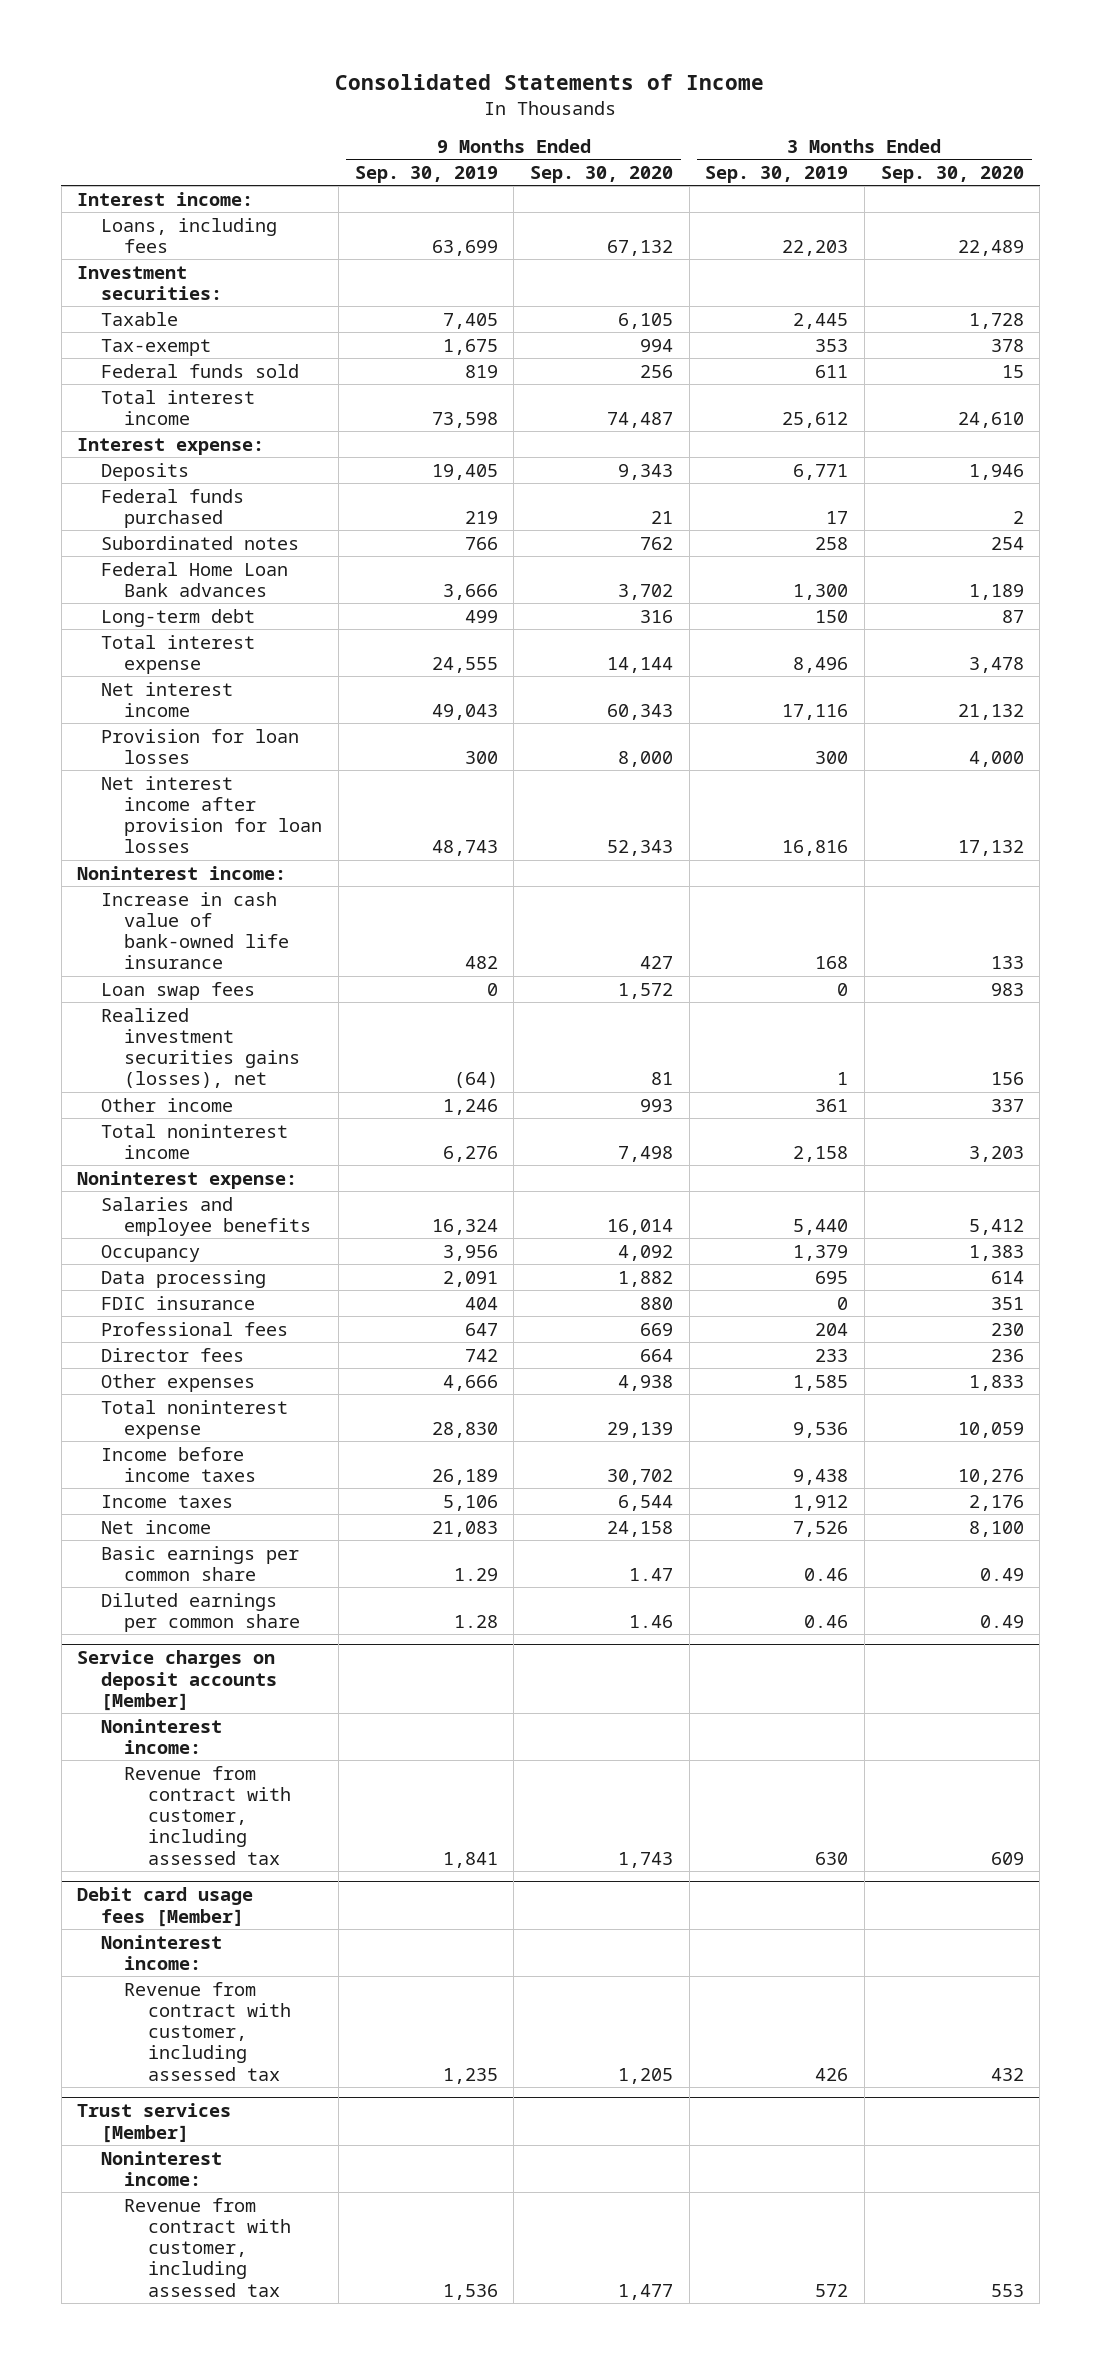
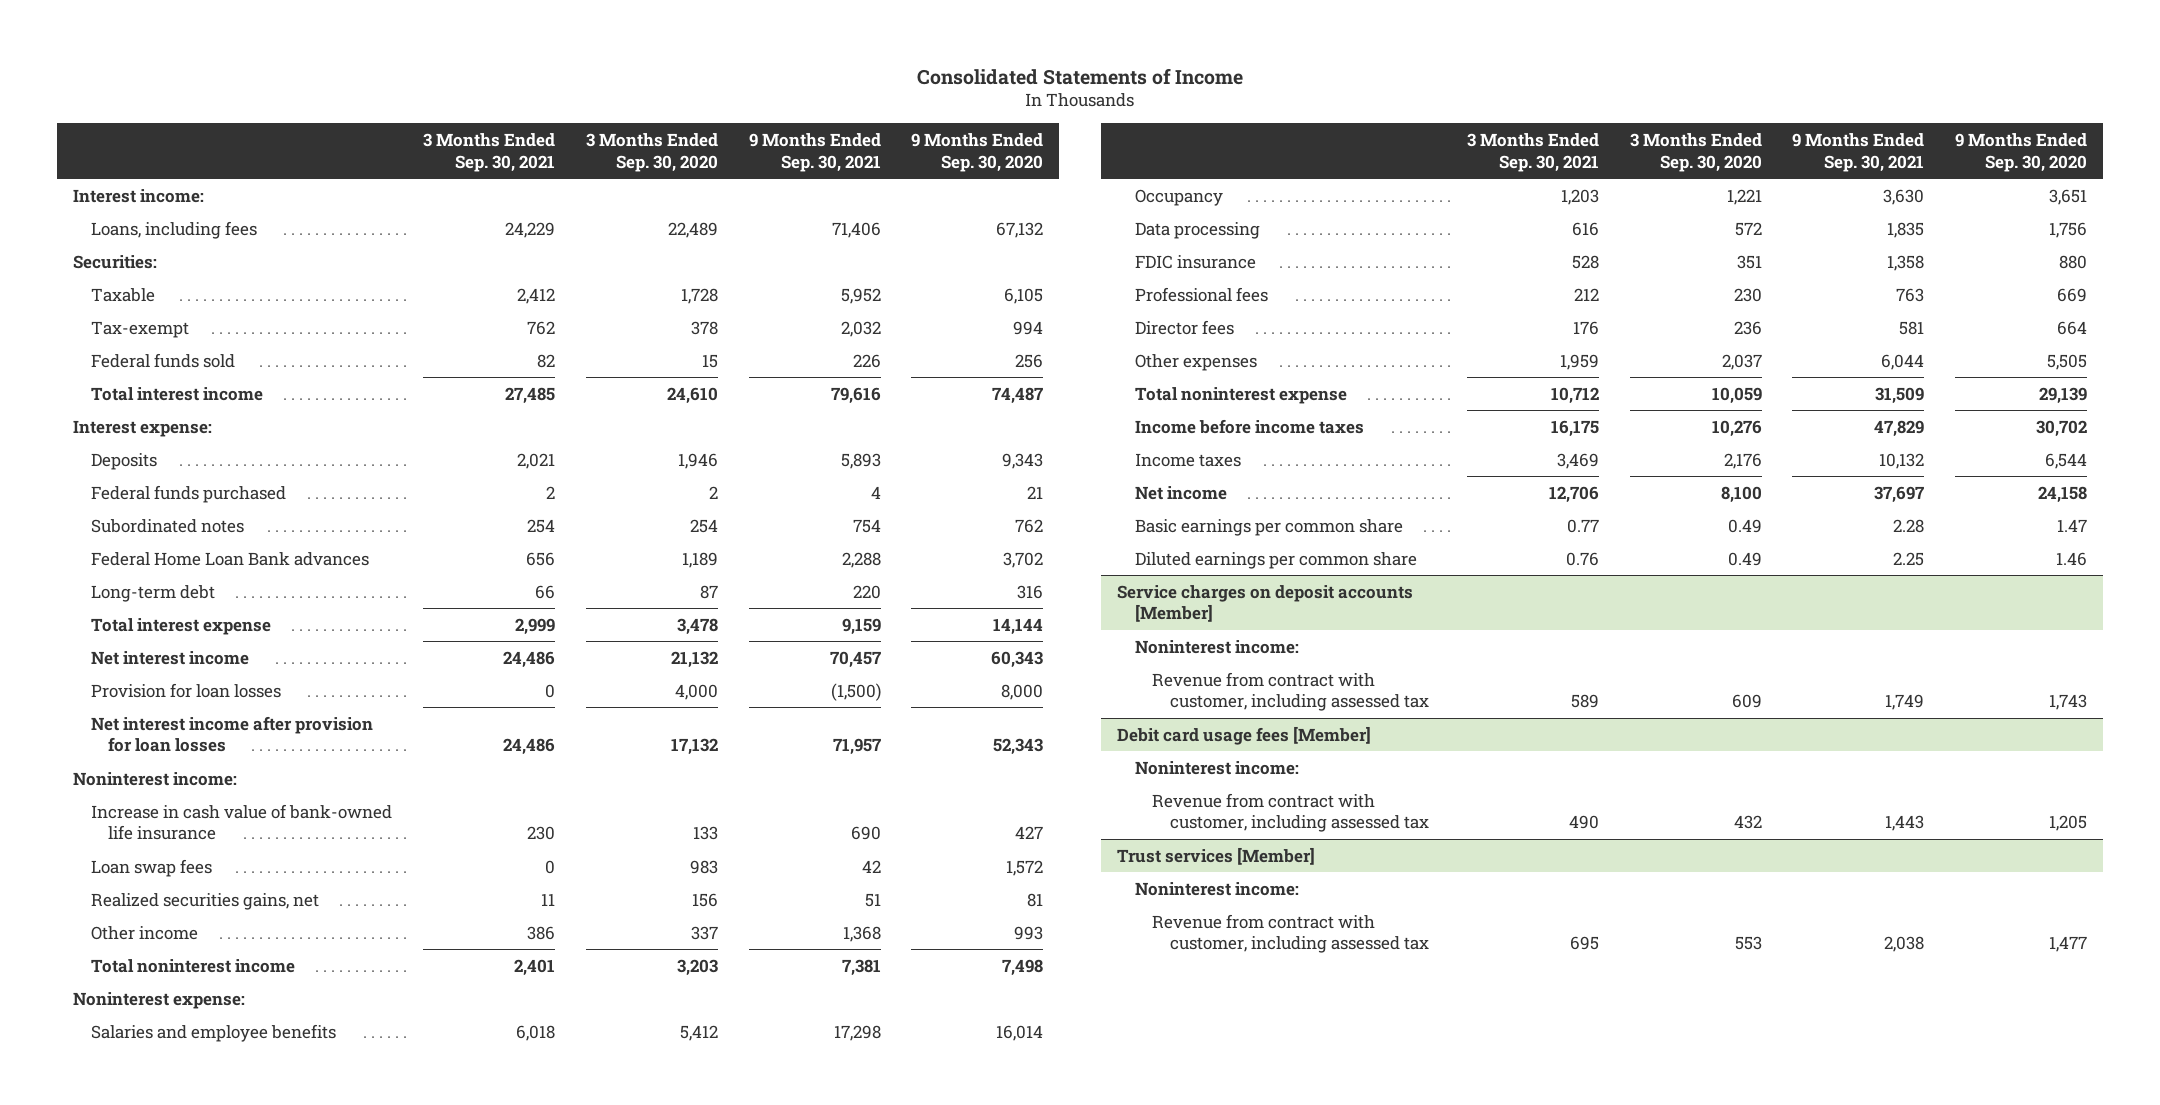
- | 9 Months Ended Sep. 30, 2019 | 9 Months Ended Sep. 30, 2020 | 3 Months Ended Sep. 30, 2019 | 3 Months Ended Sep. 30, 2020
+ | 3 Months Ended Sep. 30, 2021 | 3 Months Ended Sep. 30, 2020 | 9 Months Ended Sep. 30, 2021 | 9 Months Ended Sep. 30, 2020
- Investment securities:
+ Securities:
- Realized investment securities gains (losses), net | (64) | 81 | 1 | 156
+ Realized securities gains, net | 11 | 156 | 51 | 81
- Occupancy | 3,956 | 4,092 | 1,379 | 1,383
- Data processing | 2,091 | 1,882 | 695 | 614
+ Occupancy | 1,203 | 1,221 | 3,630 | 3,651
+ Data processing | 616 | 572 | 1,835 | 1,756
- Other expenses | 4,666 | 4,938 | 1,585 | 1,833
+ Other expenses | 1,959 | 2,037 | 6,044 | 5,505

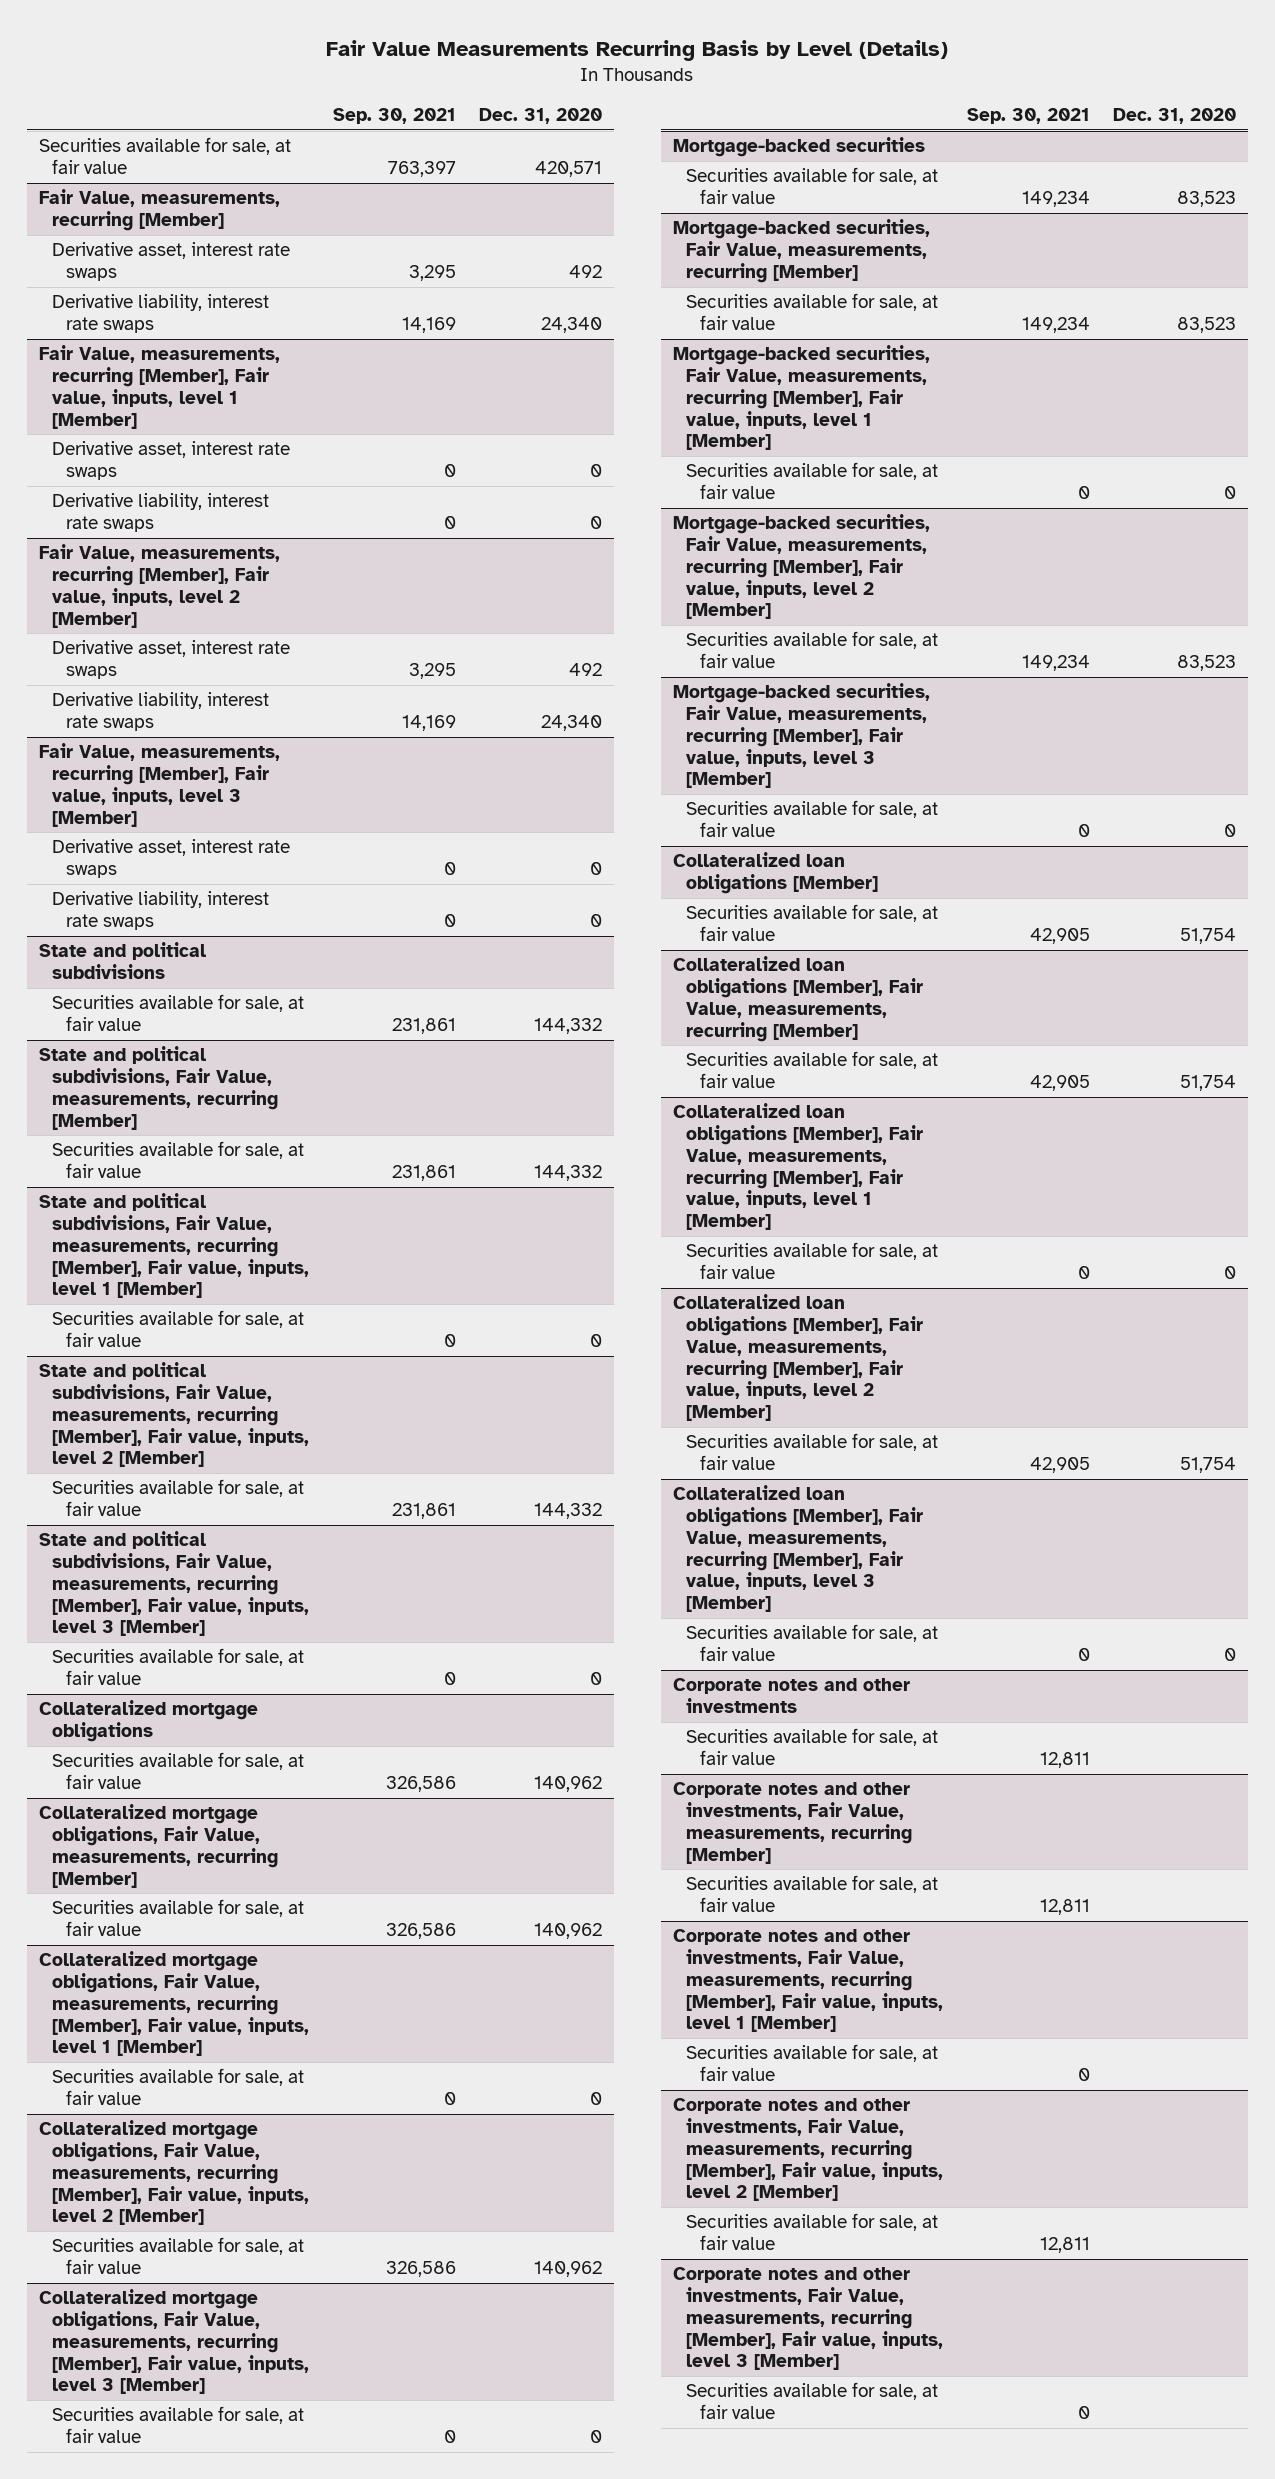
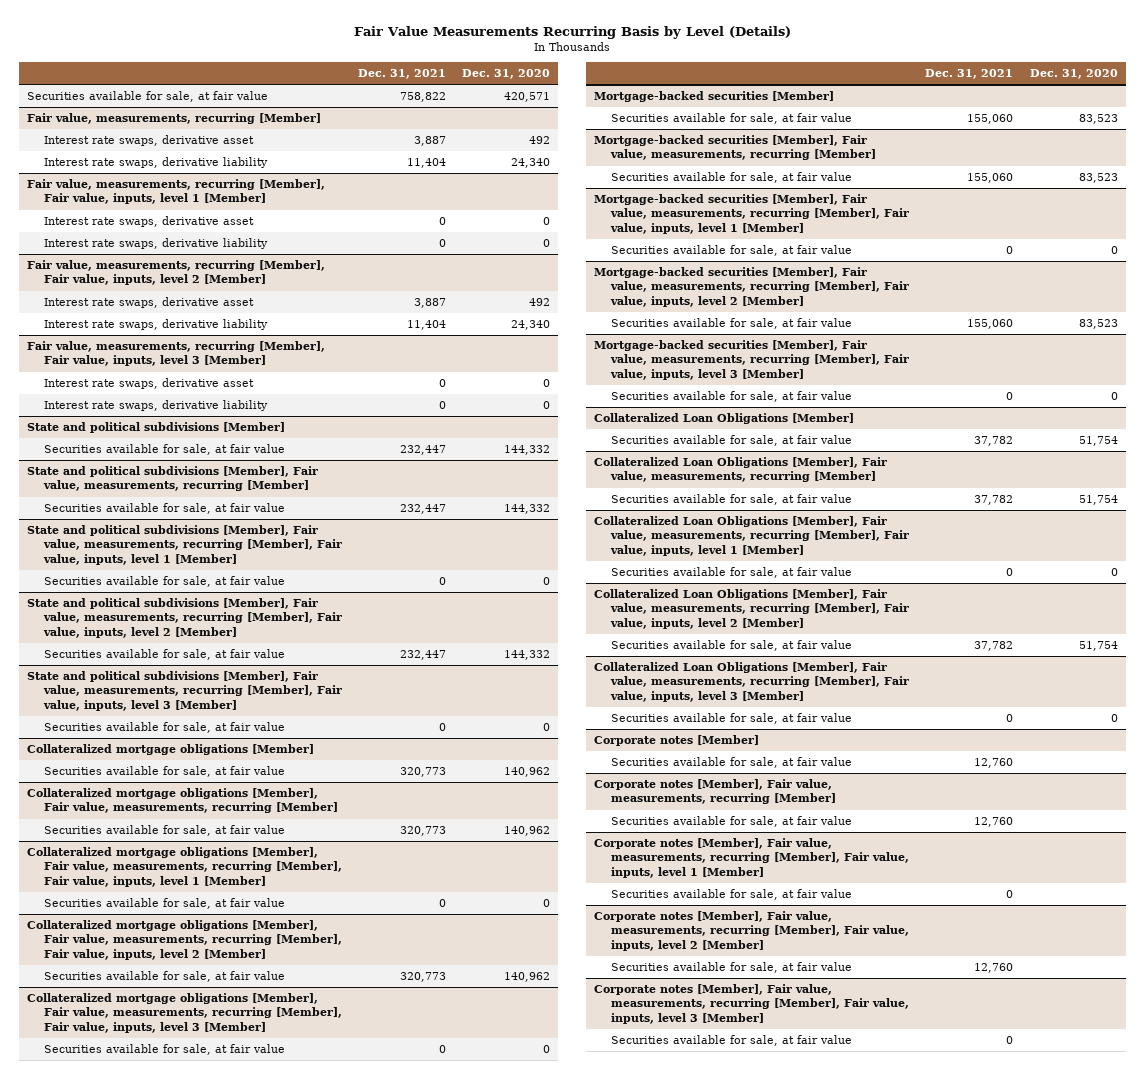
- | Sep. 30, 2021 | Dec. 31, 2020
+ | Dec. 31, 2021 | Dec. 31, 2020
- Fair Value, measurements, recurring [Member]
- Derivative asset, interest rate swaps | 3,295 | 492
- Derivative liability, interest rate swaps | 14,169 | 24,340
- Fair Value, measurements, recurring [Member], Fair value, inputs, level 1 [Member]
- Derivative asset, interest rate swaps | 0 | 0
- Derivative liability, interest rate swaps | 0 | 0
- Fair Value, measurements, recurring [Member], Fair value, inputs, level 2 [Member]
- Derivative asset, interest rate swaps | 3,295 | 492
- Derivative liability, interest rate swaps | 14,169 | 24,340
- Fair Value, measurements, recurring [Member], Fair value, inputs, level 3 [Member]
- Derivative asset, interest rate swaps | 0 | 0
- Derivative liability, interest rate swaps | 0 | 0
- State and political subdivisions
+ Fair value, measurements, recurring [Member]
+ Interest rate swaps, derivative asset | 3,887 | 492
+ Interest rate swaps, derivative liability | 11,404 | 24,340
+ Fair value, measurements, recurring [Member], Fair value, inputs, level 1 [Member]
+ Interest rate swaps, derivative asset | 0 | 0
+ Interest rate swaps, derivative liability | 0 | 0
+ Fair value, measurements, recurring [Member], Fair value, inputs, level 2 [Member]
+ Interest rate swaps, derivative asset | 3,887 | 492
+ Interest rate swaps, derivative liability | 11,404 | 24,340
+ Fair value, measurements, recurring [Member], Fair value, inputs, level 3 [Member]
+ Interest rate swaps, derivative asset | 0 | 0
+ Interest rate swaps, derivative liability | 0 | 0
+ State and political subdivisions [Member]
- State and political subdivisions, Fair Value, measurements, recurring [Member]
+ State and political subdivisions [Member], Fair value, measurements, recurring [Member]
- State and political subdivisions, Fair Value, measurements, recurring [Member], Fair value, inputs, level 1 [Member]
+ State and political subdivisions [Member], Fair value, measurements, recurring [Member], Fair value, inputs, level 1 [Member]
- State and political subdivisions, Fair Value, measurements, recurring [Member], Fair value, inputs, level 2 [Member]
+ State and political subdivisions [Member], Fair value, measurements, recurring [Member], Fair value, inputs, level 2 [Member]
- State and political subdivisions, Fair Value, measurements, recurring [Member], Fair value, inputs, level 3 [Member]
+ State and political subdivisions [Member], Fair value, measurements, recurring [Member], Fair value, inputs, level 3 [Member]
- Collateralized mortgage obligations
+ Collateralized mortgage obligations [Member]
- Collateralized mortgage obligations, Fair Value, measurements, recurring [Member]
+ Collateralized mortgage obligations [Member], Fair value, measurements, recurring [Member]
- Collateralized mortgage obligations, Fair Value, measurements, recurring [Member], Fair value, inputs, level 1 [Member]
+ Collateralized mortgage obligations [Member], Fair value, measurements, recurring [Member], Fair value, inputs, level 1 [Member]
- Collateralized mortgage obligations, Fair Value, measurements, recurring [Member], Fair value, inputs, level 2 [Member]
+ Collateralized mortgage obligations [Member], Fair value, measurements, recurring [Member], Fair value, inputs, level 2 [Member]
- Collateralized mortgage obligations, Fair Value, measurements, recurring [Member], Fair value, inputs, level 3 [Member]
+ Collateralized mortgage obligations [Member], Fair value, measurements, recurring [Member], Fair value, inputs, level 3 [Member]
- Mortgage-backed securities
+ Mortgage-backed securities [Member]
- Mortgage-backed securities, Fair Value, measurements, recurring [Member]
+ Mortgage-backed securities [Member], Fair value, measurements, recurring [Member]
- Mortgage-backed securities, Fair Value, measurements, recurring [Member], Fair value, inputs, level 1 [Member]
+ Mortgage-backed securities [Member], Fair value, measurements, recurring [Member], Fair value, inputs, level 1 [Member]
- Mortgage-backed securities, Fair Value, measurements, recurring [Member], Fair value, inputs, level 2 [Member]
+ Mortgage-backed securities [Member], Fair value, measurements, recurring [Member], Fair value, inputs, level 2 [Member]
- Mortgage-backed securities, Fair Value, measurements, recurring [Member], Fair value, inputs, level 3 [Member]
+ Mortgage-backed securities [Member], Fair value, measurements, recurring [Member], Fair value, inputs, level 3 [Member]
- Collateralized loan obligations [Member]
+ Collateralized Loan Obligations [Member]
- Collateralized loan obligations [Member], Fair Value, measurements, recurring [Member]
+ Collateralized Loan Obligations [Member], Fair value, measurements, recurring [Member]
- Collateralized loan obligations [Member], Fair Value, measurements, recurring [Member], Fair value, inputs, level 1 [Member]
+ Collateralized Loan Obligations [Member], Fair value, measurements, recurring [Member], Fair value, inputs, level 1 [Member]
- Collateralized loan obligations [Member], Fair Value, measurements, recurring [Member], Fair value, inputs, level 2 [Member]
+ Collateralized Loan Obligations [Member], Fair value, measurements, recurring [Member], Fair value, inputs, level 2 [Member]
- Collateralized loan obligations [Member], Fair Value, measurements, recurring [Member], Fair value, inputs, level 3 [Member]
+ Collateralized Loan Obligations [Member], Fair value, measurements, recurring [Member], Fair value, inputs, level 3 [Member]
- Corporate notes and other investments
+ Corporate notes [Member]
- Corporate notes and other investments, Fair Value, measurements, recurring [Member]
+ Corporate notes [Member], Fair value, measurements, recurring [Member]
- Corporate notes and other investments, Fair Value, measurements, recurring [Member], Fair value, inputs, level 1 [Member]
+ Corporate notes [Member], Fair value, measurements, recurring [Member], Fair value, inputs, level 1 [Member]
- Corporate notes and other investments, Fair Value, measurements, recurring [Member], Fair value, inputs, level 2 [Member]
+ Corporate notes [Member], Fair value, measurements, recurring [Member], Fair value, inputs, level 2 [Member]
- Corporate notes and other investments, Fair Value, measurements, recurring [Member], Fair value, inputs, level 3 [Member]
+ Corporate notes [Member], Fair value, measurements, recurring [Member], Fair value, inputs, level 3 [Member]

